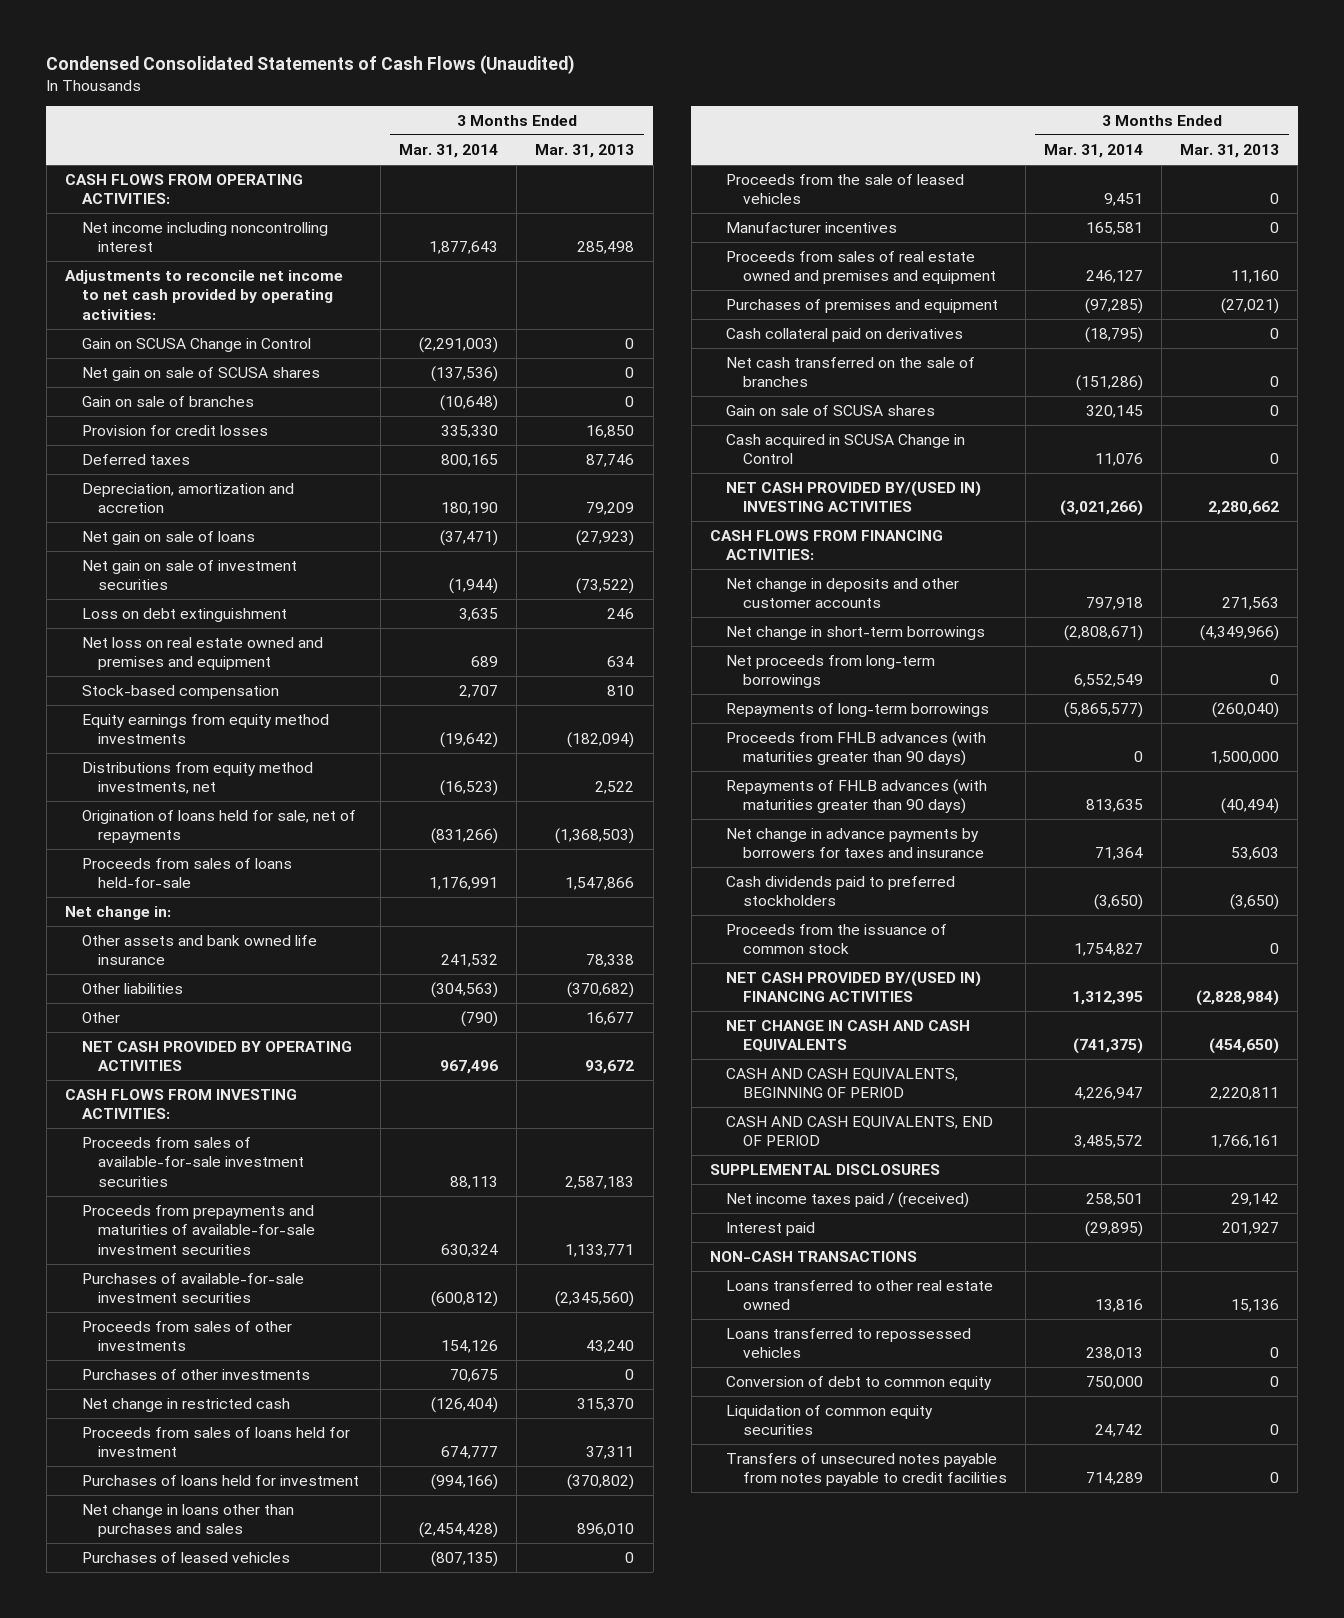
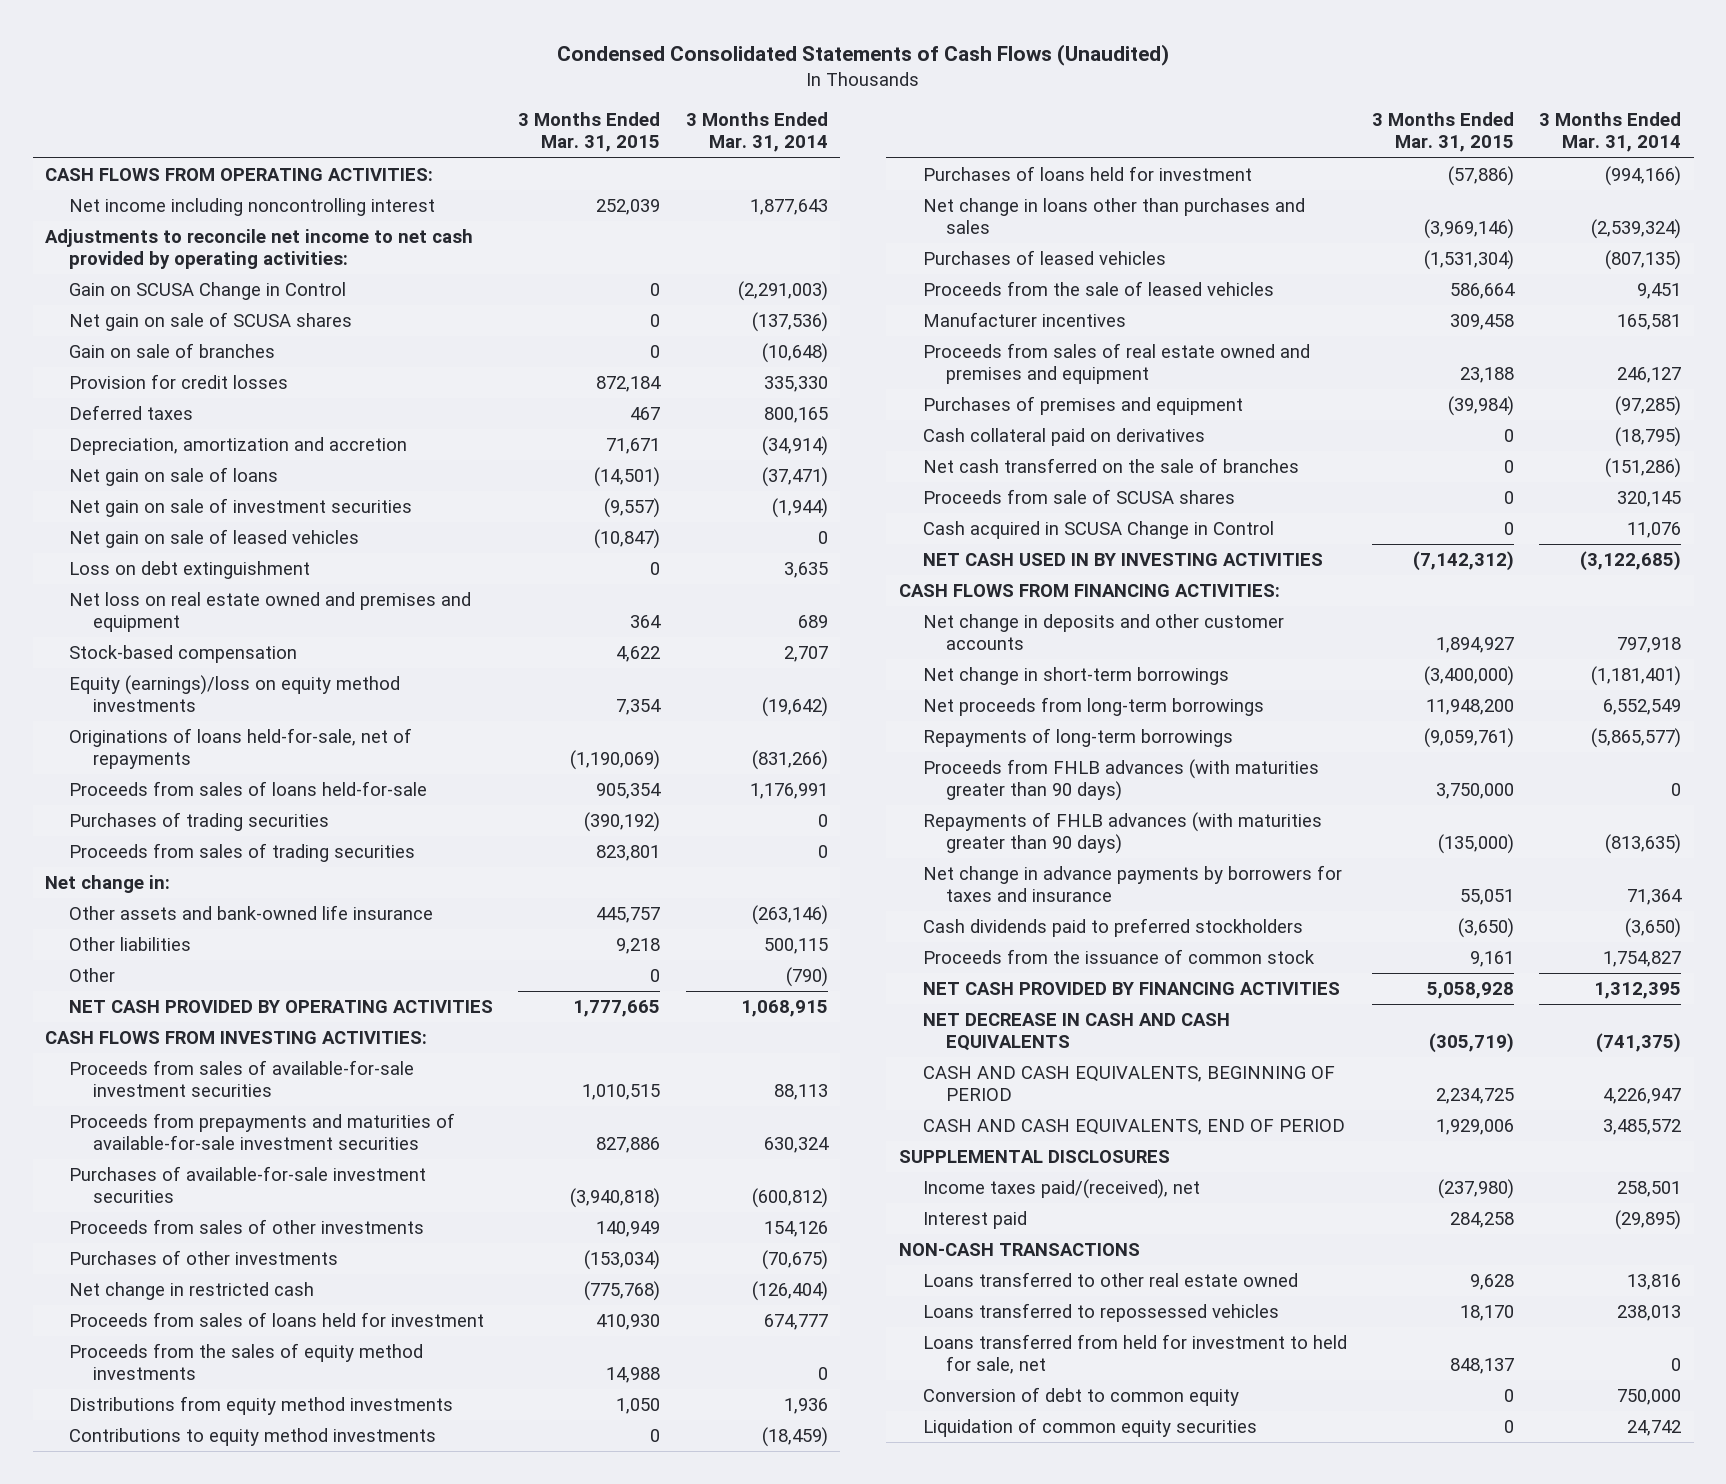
- | 3 Months Ended Mar. 31, 2014 | 3 Months Ended Mar. 31, 2013
+ | 3 Months Ended Mar. 31, 2015 | 3 Months Ended Mar. 31, 2014
- Depreciation, amortization and accretion | 180,190 | 79,209
+ Depreciation, amortization and accretion | 71,671 | (34,914)
+ Net gain on sale of leased vehicles | (10,847) | 0
- Equity earnings from equity method investments | (19,642) | (182,094)
- Distributions from equity method investments, net | (16,523) | 2,522
- Origination of loans held for sale, net of repayments | (831,266) | (1,368,503)
+ Equity (earnings)/loss on equity method investments | 7,354 | (19,642)
+ Originations of loans held-for-sale, net of repayments | (1,190,069) | (831,266)
+ Purchases of trading securities | (390,192) | 0
+ Proceeds from sales of trading securities | 823,801 | 0
- Other assets and bank owned life insurance | 241,532 | 78,338
- Other liabilities | (304,563) | (370,682)
+ Other assets and bank-owned life insurance | 445,757 | (263,146)
+ Other liabilities | 9,218 | 500,115
- NET CASH PROVIDED BY OPERATING ACTIVITIES | 967,496 | 93,672
+ NET CASH PROVIDED BY OPERATING ACTIVITIES | 1,777,665 | 1,068,915
- Purchases of other investments | 70,675 | 0
+ Purchases of other investments | (153,034) | (70,675)
+ Proceeds from the sales of equity method investments | 14,988 | 0
+ Distributions from equity method investments | 1,050 | 1,936
+ Contributions to equity method investments | 0 | (18,459)
- Net change in loans other than purchases and sales | (2,454,428) | 896,010
+ Net change in loans other than purchases and sales | (3,969,146) | (2,539,324)
- Gain on sale of SCUSA shares | 320,145 | 0
+ Proceeds from sale of SCUSA shares | 0 | 320,145
- NET CASH PROVIDED BY/(USED IN) INVESTING ACTIVITIES | (3,021,266) | 2,280,662
+ NET CASH USED IN BY INVESTING ACTIVITIES | (7,142,312) | (3,122,685)
- Net change in short-term borrowings | (2,808,671) | (4,349,966)
+ Net change in short-term borrowings | (3,400,000) | (1,181,401)
- Repayments of FHLB advances (with maturities greater than 90 days) | 813,635 | (40,494)
+ Repayments of FHLB advances (with maturities greater than 90 days) | (135,000) | (813,635)
- NET CASH PROVIDED BY/(USED IN) FINANCING ACTIVITIES | 1,312,395 | (2,828,984)
- NET CHANGE IN CASH AND CASH EQUIVALENTS | (741,375) | (454,650)
+ NET CASH PROVIDED BY FINANCING ACTIVITIES | 5,058,928 | 1,312,395
+ NET DECREASE IN CASH AND CASH EQUIVALENTS | (305,719) | (741,375)
- Net income taxes paid / (received) | 258,501 | 29,142
+ Income taxes paid/(received), net | (237,980) | 258,501
+ Loans transferred from held for investment to held for sale, net | 848,137 | 0
- Transfers of unsecured notes payable from notes payable to credit facilities | 714,289 | 0

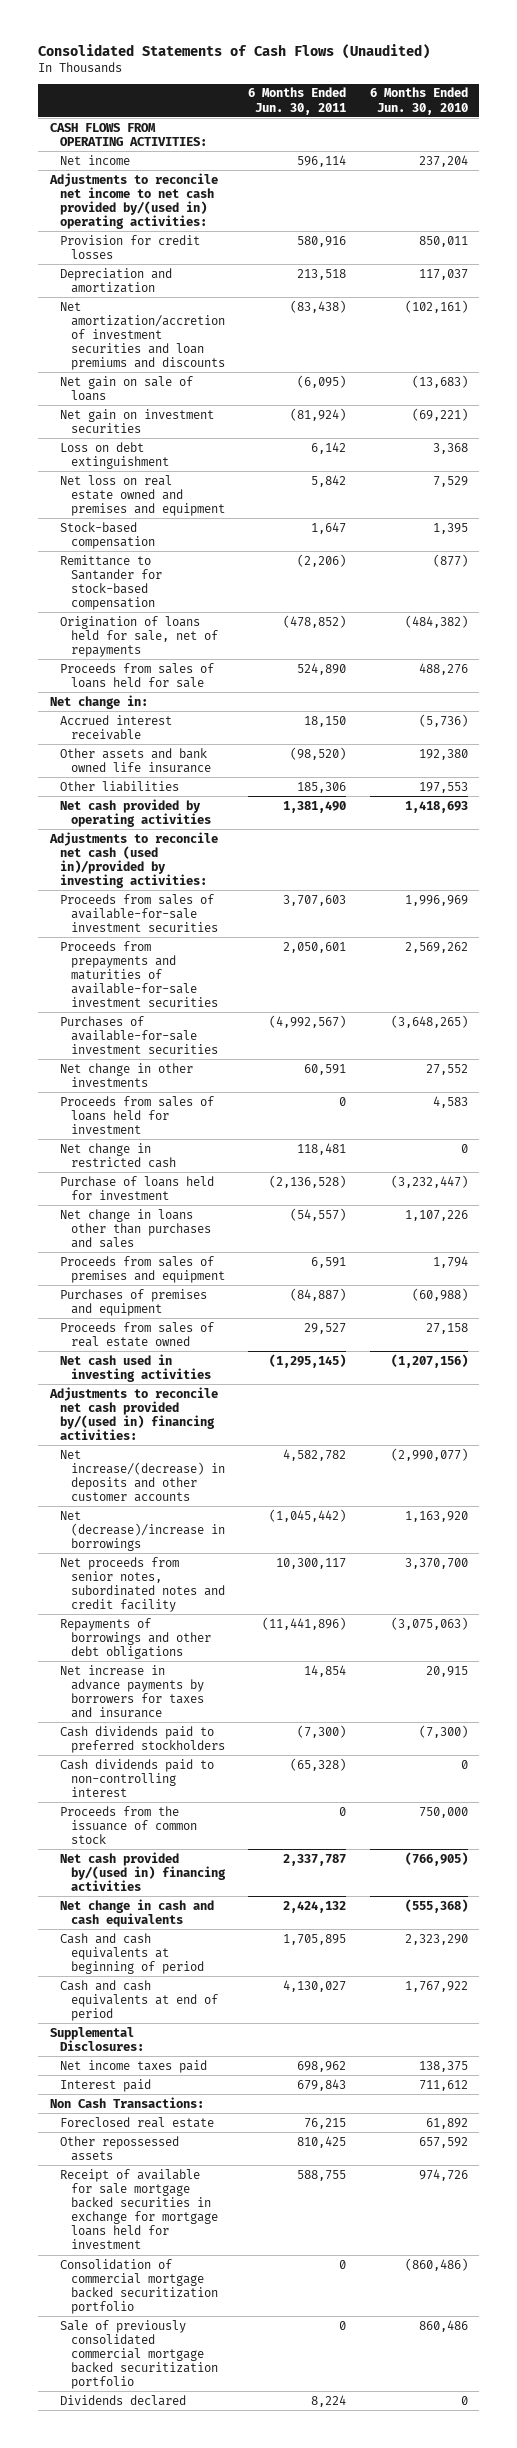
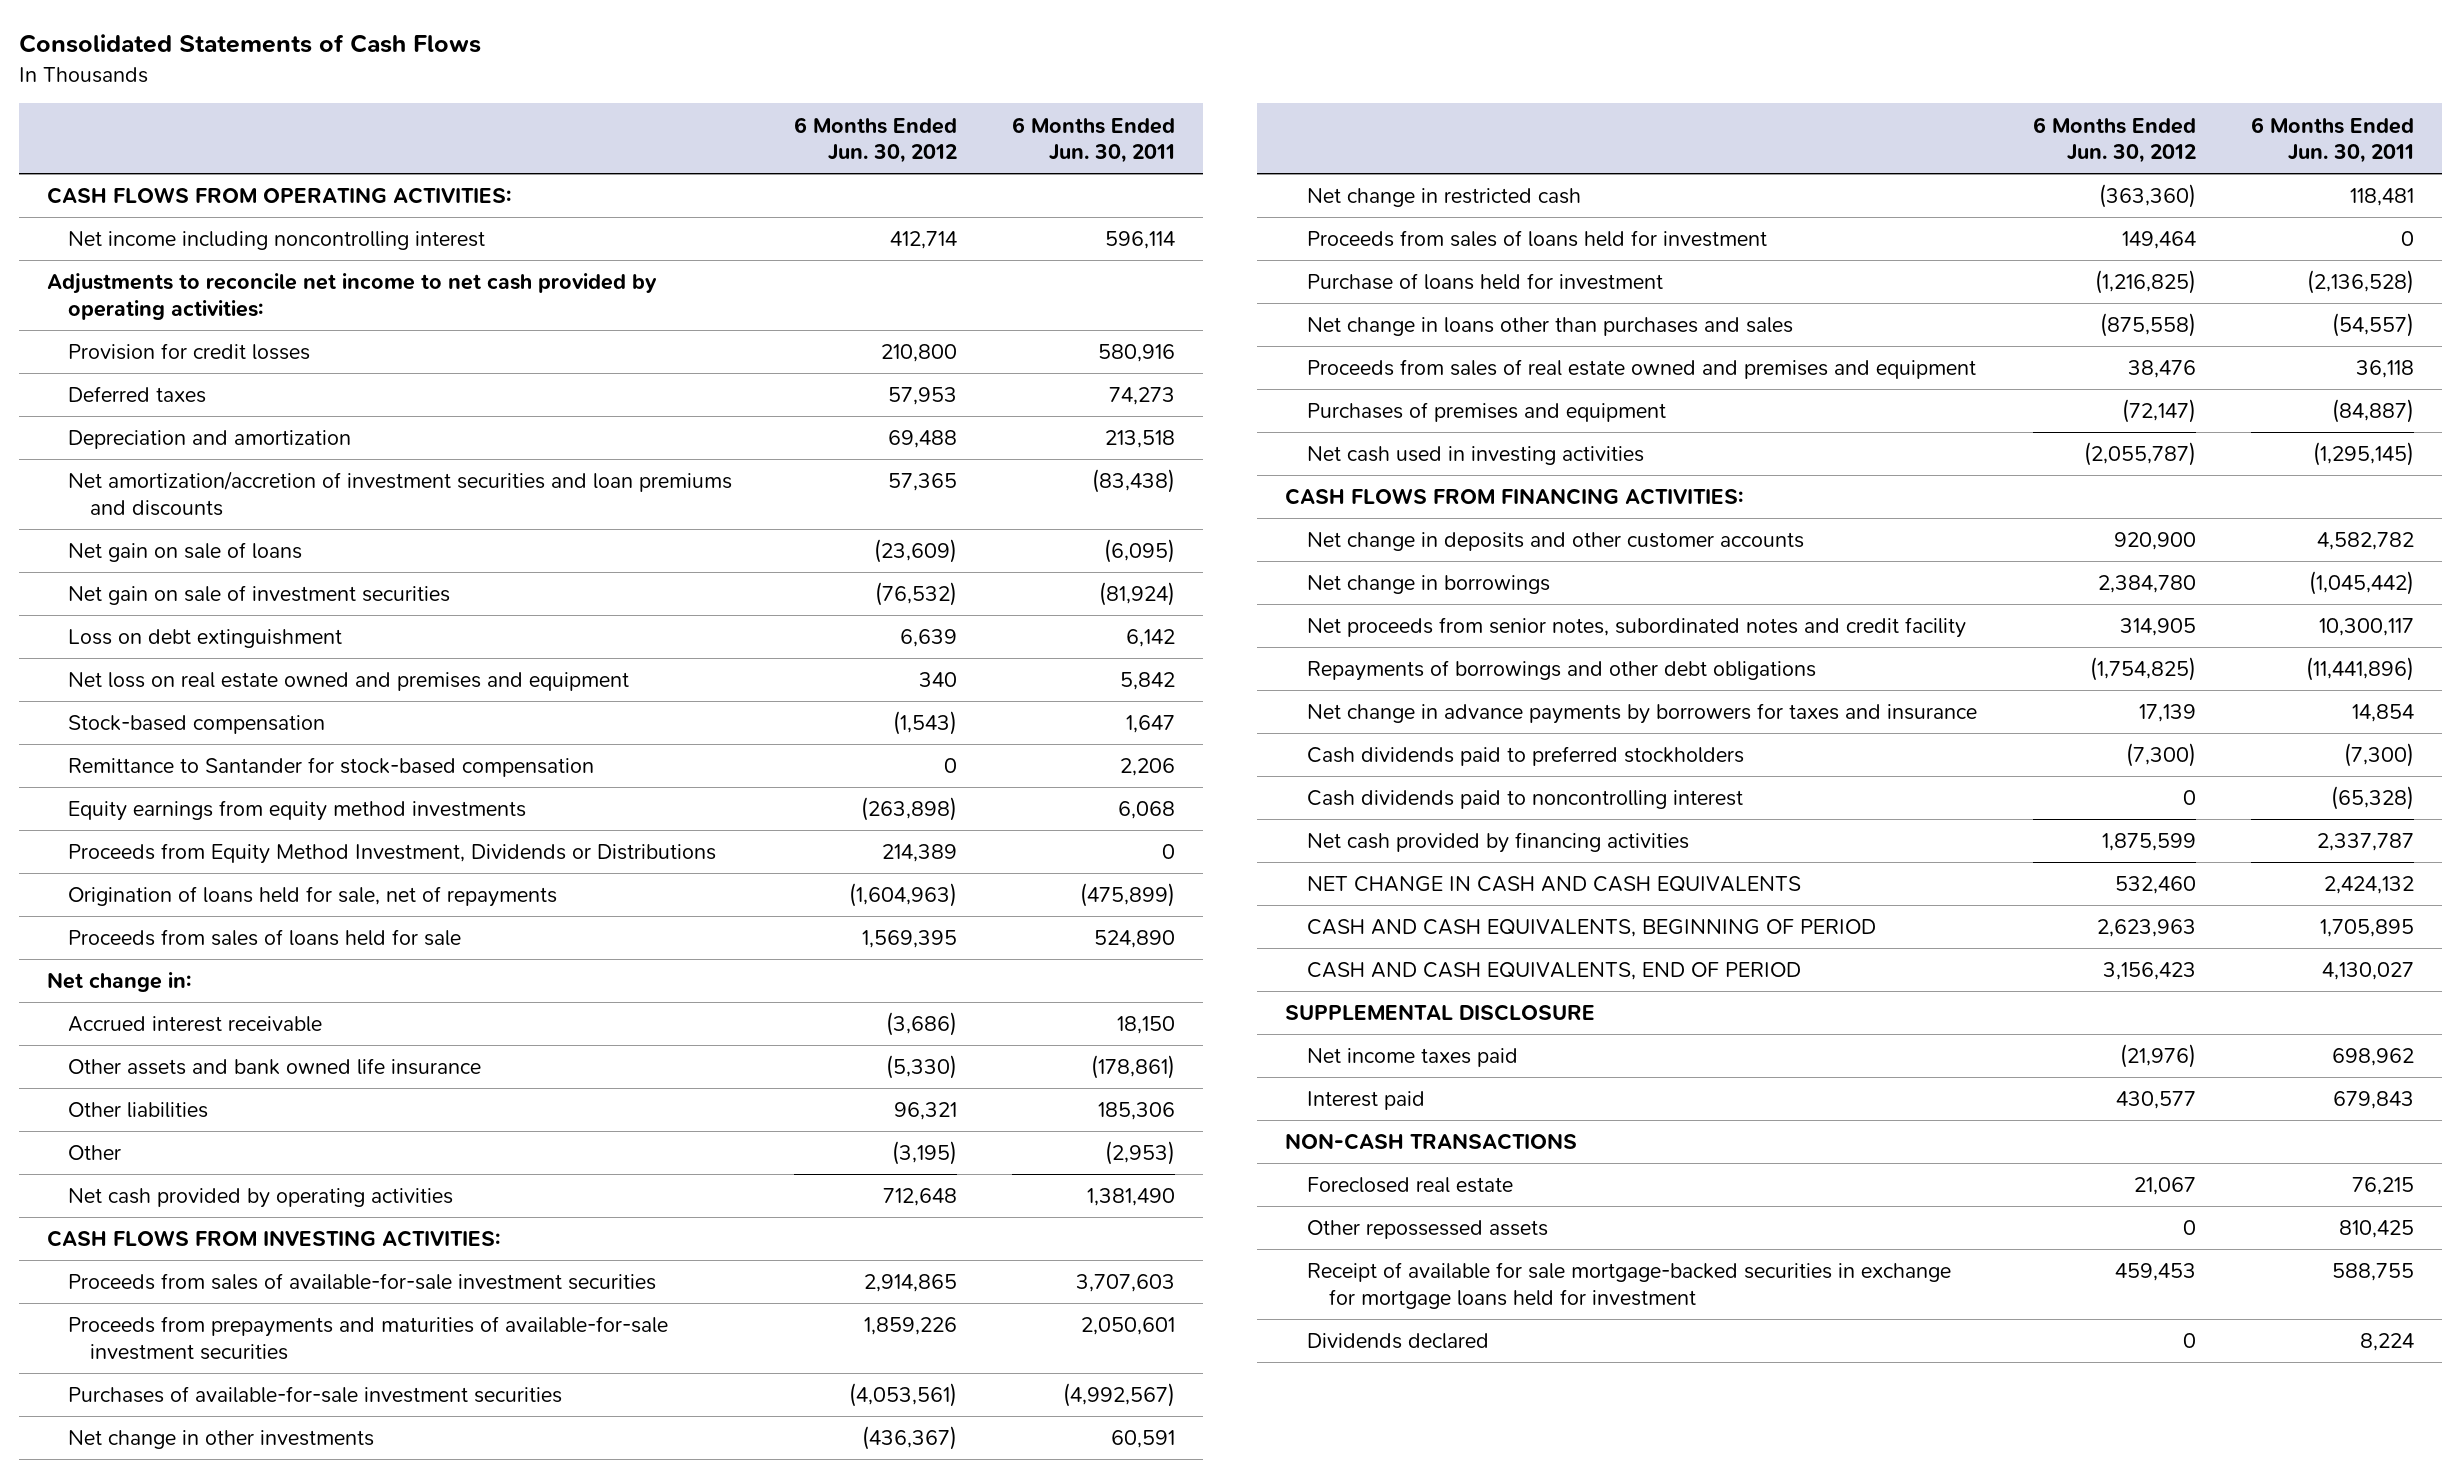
- Consolidated Statements of Cash Flows (Unaudited)
+ Consolidated Statements of Cash Flows
- | 6 Months Ended Jun. 30, 2011 | 6 Months Ended Jun. 30, 2010
+ | 6 Months Ended Jun. 30, 2012 | 6 Months Ended Jun. 30, 2011
- Net income | 596,114 | 237,204
- Adjustments to reconcile net income to net cash provided by/(used in) operating activities:
+ Net income including noncontrolling interest | 412,714 | 596,114
+ Adjustments to reconcile net income to net cash provided by operating activities:
+ Deferred taxes | 57,953 | 74,273
- Net gain on investment securities | (81,924) | (69,221)
+ Net gain on sale of investment securities | (76,532) | (81,924)
- Remittance to Santander for stock-based compensation | (2,206) | (877)
- Origination of loans held for sale, net of repayments | (478,852) | (484,382)
+ Remittance to Santander for stock-based compensation | 0 | 2,206
+ Equity earnings from equity method investments | (263,898) | 6,068
+ Proceeds from Equity Method Investment, Dividends or Distributions | 214,389 | 0
+ Origination of loans held for sale, net of repayments | (1,604,963) | (475,899)
- Other assets and bank owned life insurance | (98,520) | 192,380
+ Other assets and bank owned life insurance | (5,330) | (178,861)
+ Other | (3,195) | (2,953)
- Adjustments to reconcile net cash (used in)/provided by investing activities:
+ CASH FLOWS FROM INVESTING ACTIVITIES:
moved down: Proceeds from sales of loans held for investment | 149,464 | 0
- Proceeds from sales of premises and equipment | 6,591 | 1,794
+ Proceeds from sales of real estate owned and premises and equipment | 38,476 | 36,118
- Proceeds from sales of real estate owned | 29,527 | 27,158
- Adjustments to reconcile net cash provided by/(used in) financing activities:
- Net increase/(decrease) in deposits and other customer accounts | 4,582,782 | (2,990,077)
- Net (decrease)/increase in borrowings | (1,045,442) | 1,163,920
+ CASH FLOWS FROM FINANCING ACTIVITIES:
+ Net change in deposits and other customer accounts | 920,900 | 4,582,782
+ Net change in borrowings | 2,384,780 | (1,045,442)
- Net increase in advance payments by borrowers for taxes and insurance | 14,854 | 20,915
+ Net change in advance payments by borrowers for taxes and insurance | 17,139 | 14,854
- Cash dividends paid to non-controlling interest | (65,328) | 0
- Proceeds from the issuance of common stock | 0 | 750,000
- Net cash provided by/(used in) financing activities | 2,337,787 | (766,905)
- Net change in cash and cash equivalents | 2,424,132 | (555,368)
- Cash and cash equivalents at beginning of period | 1,705,895 | 2,323,290
- Cash and cash equivalents at end of period | 4,130,027 | 1,767,922
- Supplemental Disclosures:
+ Cash dividends paid to noncontrolling interest | 0 | (65,328)
+ Net cash provided by financing activities | 1,875,599 | 2,337,787
+ NET CHANGE IN CASH AND CASH EQUIVALENTS | 532,460 | 2,424,132
+ CASH AND CASH EQUIVALENTS, BEGINNING OF PERIOD | 2,623,963 | 1,705,895
+ CASH AND CASH EQUIVALENTS, END OF PERIOD | 3,156,423 | 4,130,027
+ SUPPLEMENTAL DISCLOSURE
- Non Cash Transactions:
+ NON-CASH TRANSACTIONS
- Receipt of available for sale mortgage backed securities in exchange for mortgage loans held for investment | 588,755 | 974,726
- Consolidation of commercial mortgage backed securitization portfolio | 0 | (860,486)
- Sale of previously consolidated commercial mortgage backed securitization portfolio | 0 | 860,486
+ Receipt of available for sale mortgage-backed securities in exchange for mortgage loans held for investment | 459,453 | 588,755

